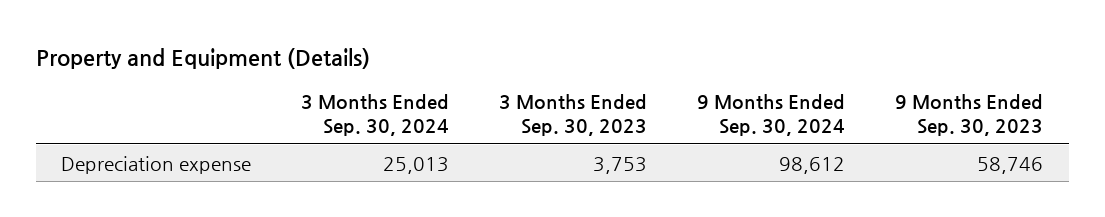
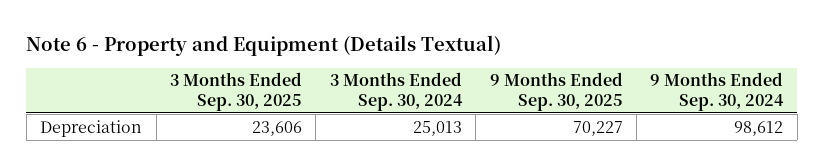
- Property and Equipment (Details)
+ Note 6 - Property and Equipment (Details Textual)
- | 3 Months Ended Sep. 30, 2024 | 3 Months Ended Sep. 30, 2023 | 9 Months Ended Sep. 30, 2024 | 9 Months Ended Sep. 30, 2023
+ | 3 Months Ended Sep. 30, 2025 | 3 Months Ended Sep. 30, 2024 | 9 Months Ended Sep. 30, 2025 | 9 Months Ended Sep. 30, 2024
- Depreciation expense | 25,013 | 3,753 | 98,612 | 58,746
+ Depreciation | 23,606 | 25,013 | 70,227 | 98,612

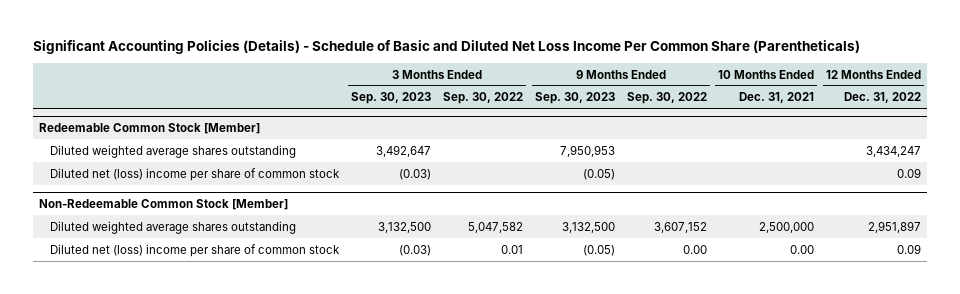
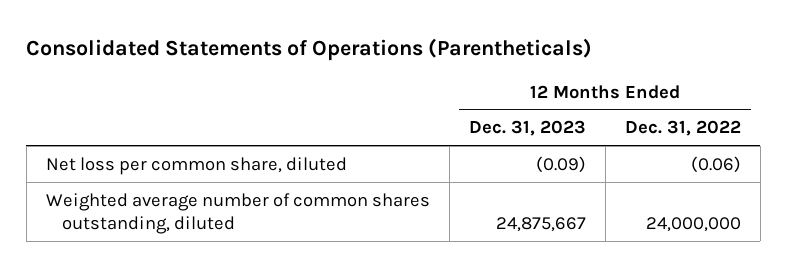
- Significant Accounting Policies (Details) - Schedule of Basic and Diluted Net Loss Income Per Common Share (Parentheticals)
+ Consolidated Statements of Operations (Parentheticals)
- | 3 Months Ended Sep. 30, 2023 | 3 Months Ended Sep. 30, 2022 | 9 Months Ended Sep. 30, 2023 | 9 Months Ended Sep. 30, 2022 | 10 Months Ended Dec. 31, 2021 | 12 Months Ended Dec. 31, 2022
+ | 12 Months Ended Dec. 31, 2023 | 12 Months Ended Dec. 31, 2022
- Redeemable Common Stock [Member]
- Diluted weighted average shares outstanding | 3,492,647 | | 7,950,953 | | | 3,434,247
- Diluted net (loss) income per share of common stock | (0.03) | | (0.05) | | | 0.09
- Non-Redeemable Common Stock [Member]
- Diluted weighted average shares outstanding | 3,132,500 | 5,047,582 | 3,132,500 | 3,607,152 | 2,500,000 | 2,951,897
- Diluted net (loss) income per share of common stock | (0.03) | 0.01 | (0.05) | 0.00 | 0.00 | 0.09
+ Net loss per common share, diluted | (0.09) | (0.06)
+ Weighted average number of common shares outstanding, diluted | 24,875,667 | 24,000,000

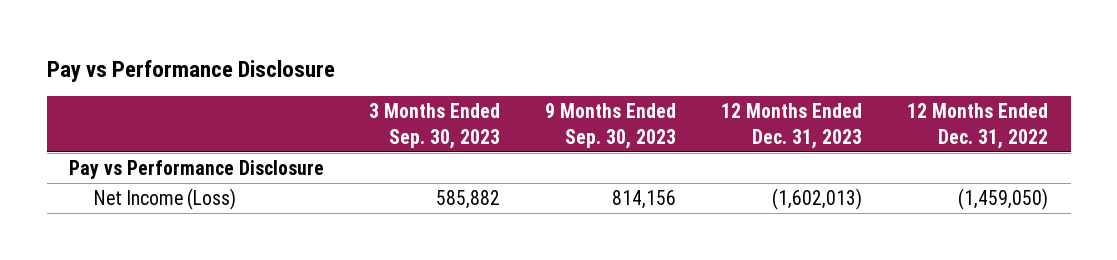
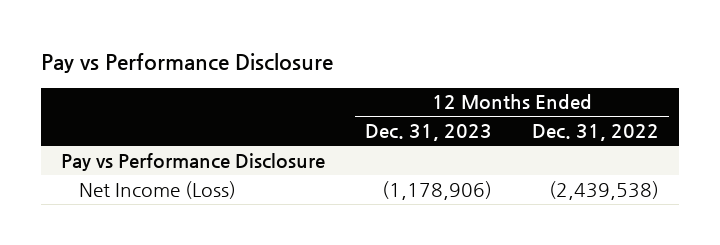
- | 3 Months Ended Sep. 30, 2023 | 9 Months Ended Sep. 30, 2023 | 12 Months Ended Dec. 31, 2023 | 12 Months Ended Dec. 31, 2022
+ | 12 Months Ended Dec. 31, 2023 | 12 Months Ended Dec. 31, 2022
- Net Income (Loss) | 585,882 | 814,156 | (1,602,013) | (1,459,050)
+ Net Income (Loss) | (1,178,906) | (2,439,538)

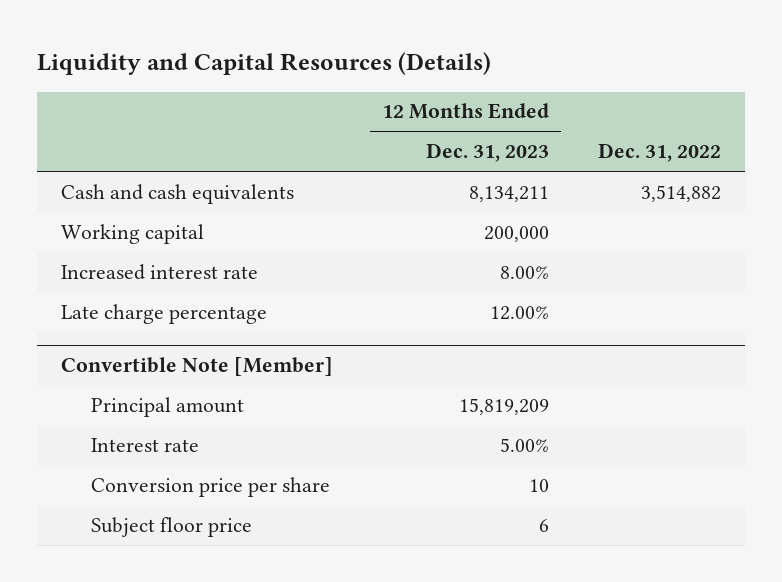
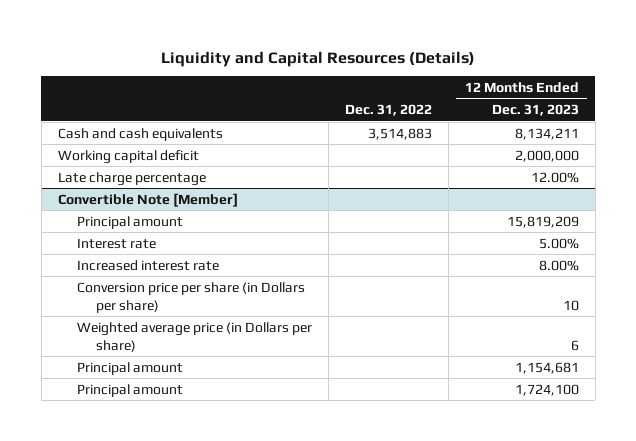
- | 12 Months Ended Dec. 31, 2023 | Dec. 31, 2022
+ | Dec. 31, 2022 | 12 Months Ended Dec. 31, 2023
- Cash and cash equivalents | 8,134,211 | 3,514,882
- Working capital | 200,000 |
- Increased interest rate | 8.00% |
+ Cash and cash equivalents | 3,514,883 | 8,134,211
+ Working capital deficit | | 2,000,000
@ Convertible Note [Member]
- Conversion price per share | 10 |
- Subject floor price | 6 |
+ Increased interest rate | | 8.00%
+ Conversion price per share (in Dollars per share) | | 10
+ Weighted average price (in Dollars per share) | | 6
+ Principal amount | | 1,154,681
+ Principal amount | | 1,724,100

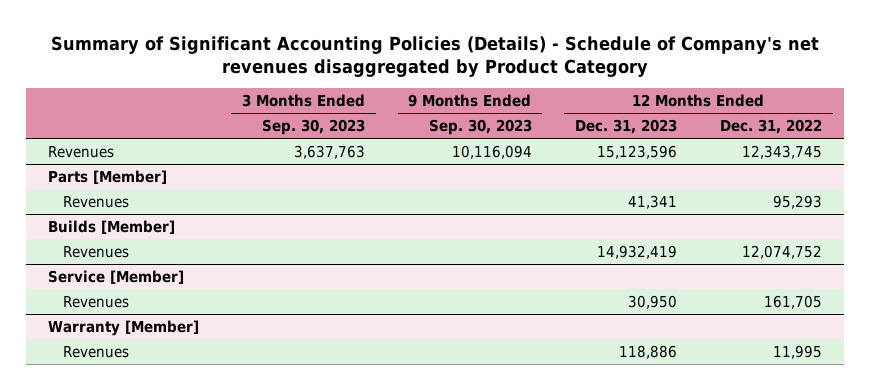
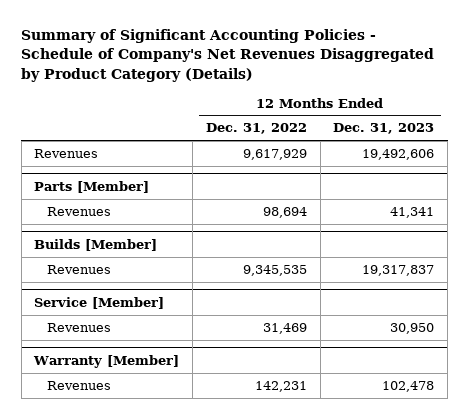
- Summary of Significant Accounting Policies (Details) - Schedule of Company's net revenues disaggregated by Product Category
+ Summary of Significant Accounting Policies - Schedule of Company's Net Revenues Disaggregated by Product Category (Details)
- | 3 Months Ended Sep. 30, 2023 | 9 Months Ended Sep. 30, 2023 | 12 Months Ended Dec. 31, 2023 | 12 Months Ended Dec. 31, 2022
+ | 12 Months Ended Dec. 31, 2022 | 12 Months Ended Dec. 31, 2023
- Revenues | 3,637,763 | 10,116,094 | 15,123,596 | 12,343,745
+ Revenues | 9,617,929 | 19,492,606
@ Parts [Member]
- Revenues | | | 41,341 | 95,293
+ Revenues | 98,694 | 41,341
@ Builds [Member]
- Revenues | | | 14,932,419 | 12,074,752
+ Revenues | 9,345,535 | 19,317,837
@ Service [Member]
- Revenues | | | 30,950 | 161,705
+ Revenues | 31,469 | 30,950
@ Warranty [Member]
- Revenues | | | 118,886 | 11,995
+ Revenues | 142,231 | 102,478

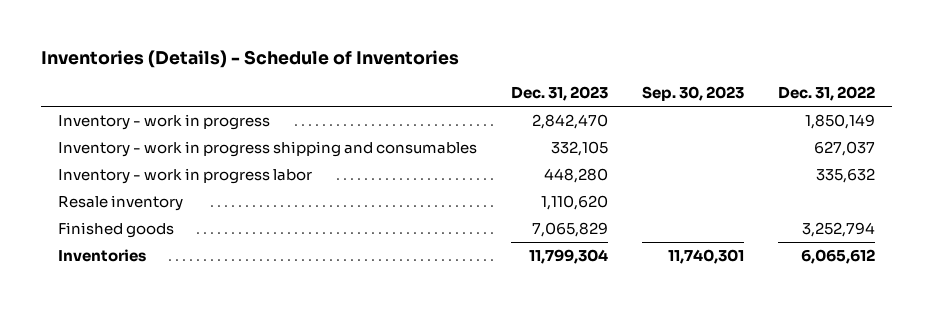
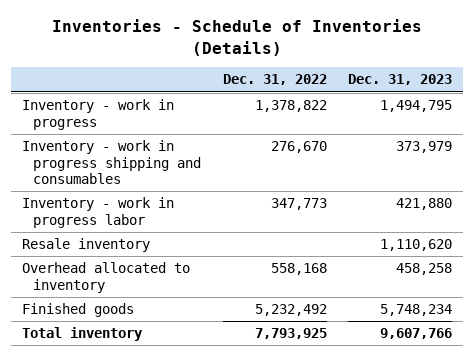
- Inventories (Details) - Schedule of Inventories
+ Inventories - Schedule of Inventories (Details)
- | Dec. 31, 2023 | Sep. 30, 2023 | Dec. 31, 2022
+ | Dec. 31, 2022 | Dec. 31, 2023
- Inventory - work in progress | 2,842,470 | | 1,850,149
- Inventory - work in progress shipping and consumables | 332,105 | | 627,037
- Inventory - work in progress labor | 448,280 | | 335,632
+ Inventory - work in progress | 1,378,822 | 1,494,795
+ Inventory - work in progress shipping and consumables | 276,670 | 373,979
+ Inventory - work in progress labor | 347,773 | 421,880
- Finished goods | 7,065,829 | | 3,252,794
- Inventories | 11,799,304 | 11,740,301 | 6,065,612
+ Overhead allocated to inventory | 558,168 | 458,258
+ Finished goods | 5,232,492 | 5,748,234
+ Total inventory | 7,793,925 | 9,607,766

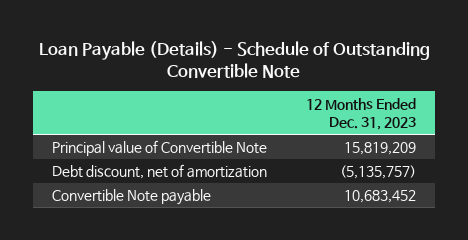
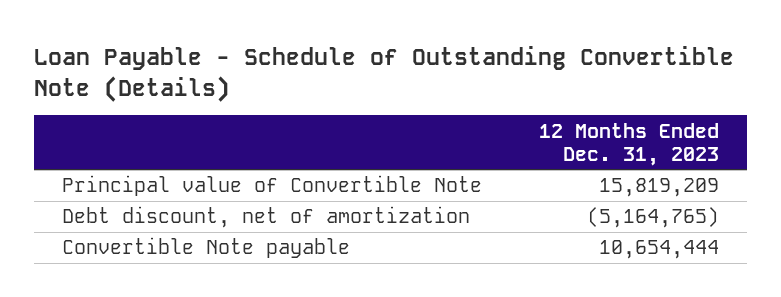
- Loan Payable (Details) - Schedule of Outstanding Convertible Note
+ Loan Payable - Schedule of Outstanding Convertible Note (Details)
- Debt discount, net of amortization | (5,135,757)
- Convertible Note payable | 10,683,452
+ Debt discount, net of amortization | (5,164,765)
+ Convertible Note payable | 10,654,444

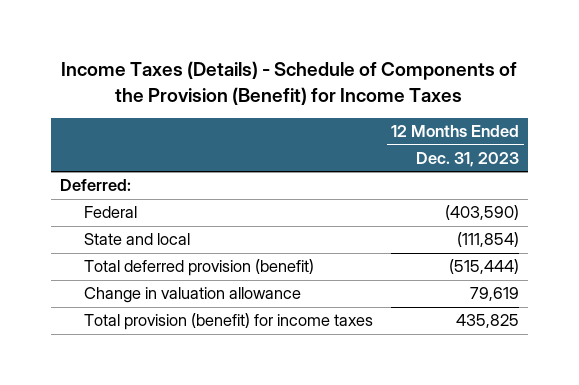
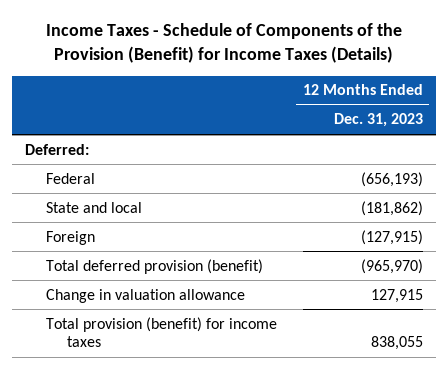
- Income Taxes (Details) - Schedule of Components of the Provision (Benefit) for Income Taxes
+ Income Taxes - Schedule of Components of the Provision (Benefit) for Income Taxes (Details)
- Federal | (403,590)
- State and local | (111,854)
- Total deferred provision (benefit) | (515,444)
- Change in valuation allowance | 79,619
- Total provision (benefit) for income taxes | 435,825
+ Federal | (656,193)
+ State and local | (181,862)
+ Foreign | (127,915)
+ Total deferred provision (benefit) | (965,970)
+ Change in valuation allowance | 127,915
+ Total provision (benefit) for income taxes | 838,055

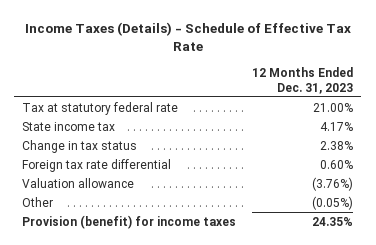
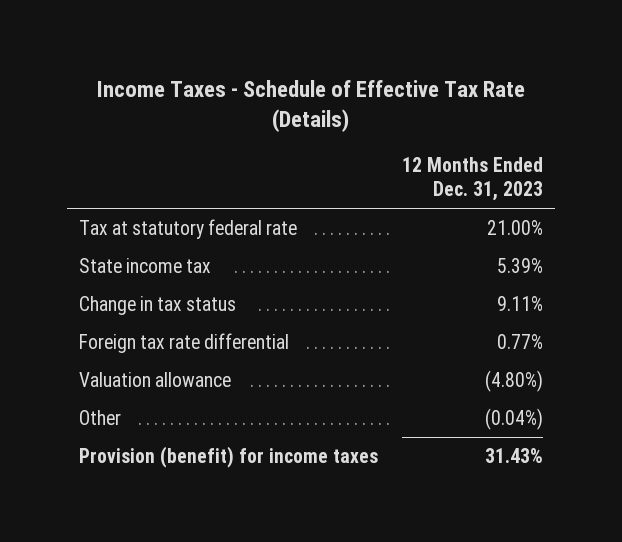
- Income Taxes (Details) - Schedule of Effective Tax Rate
+ Income Taxes - Schedule of Effective Tax Rate (Details)
- State income tax | 4.17%
- Change in tax status | 2.38%
- Foreign tax rate differential | 0.60%
- Valuation allowance | (3.76%)
- Other | (0.05%)
- Provision (benefit) for income taxes | 24.35%
+ State income tax | 5.39%
+ Change in tax status | 9.11%
+ Foreign tax rate differential | 0.77%
+ Valuation allowance | (4.80%)
+ Other | (0.04%)
+ Provision (benefit) for income taxes | 31.43%

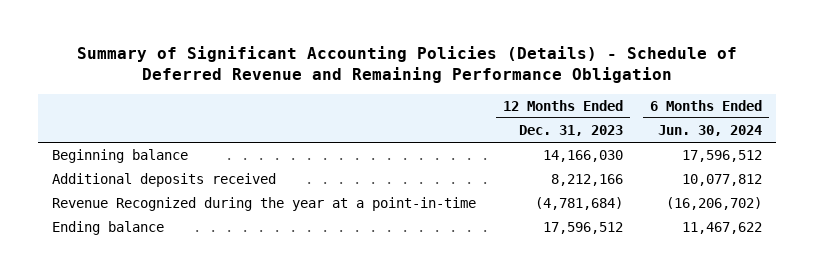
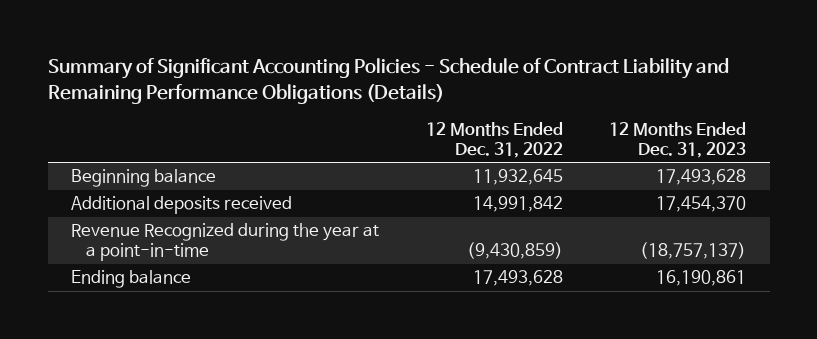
- Summary of Significant Accounting Policies (Details) - Schedule of Deferred Revenue and Remaining Performance Obligation
+ Summary of Significant Accounting Policies - Schedule of Contract Liability and Remaining Performance Obligations (Details)
- | 12 Months Ended Dec. 31, 2023 | 6 Months Ended Jun. 30, 2024
+ | 12 Months Ended Dec. 31, 2022 | 12 Months Ended Dec. 31, 2023
- Beginning balance | 14,166,030 | 17,596,512
- Additional deposits received | 8,212,166 | 10,077,812
- Revenue Recognized during the year at a point-in-time | (4,781,684) | (16,206,702)
- Ending balance | 17,596,512 | 11,467,622
+ Beginning balance | 11,932,645 | 17,493,628
+ Additional deposits received | 14,991,842 | 17,454,370
+ Revenue Recognized during the year at a point-in-time | (9,430,859) | (18,757,137)
+ Ending balance | 17,493,628 | 16,190,861

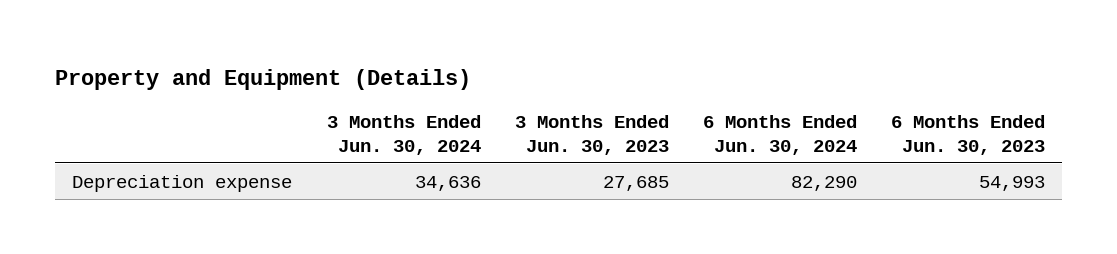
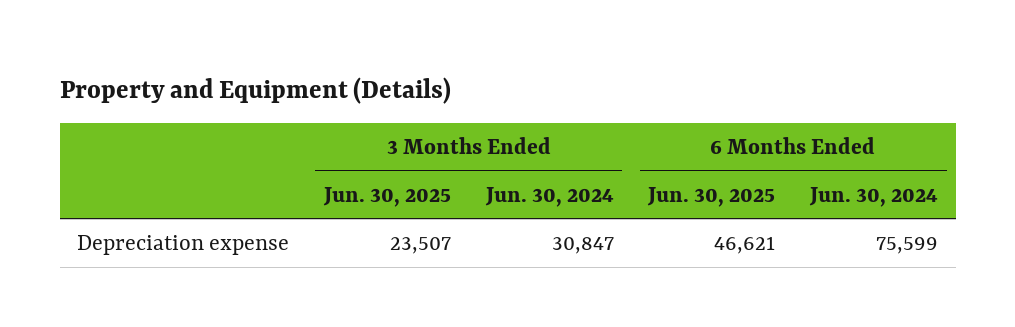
- | 3 Months Ended Jun. 30, 2024 | 3 Months Ended Jun. 30, 2023 | 6 Months Ended Jun. 30, 2024 | 6 Months Ended Jun. 30, 2023
+ | 3 Months Ended Jun. 30, 2025 | 3 Months Ended Jun. 30, 2024 | 6 Months Ended Jun. 30, 2025 | 6 Months Ended Jun. 30, 2024
- Depreciation expense | 34,636 | 27,685 | 82,290 | 54,993
+ Depreciation expense | 23,507 | 30,847 | 46,621 | 75,599

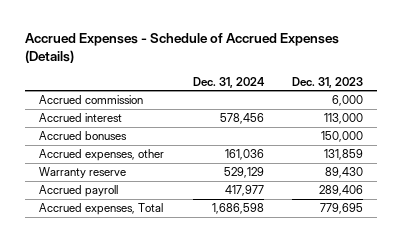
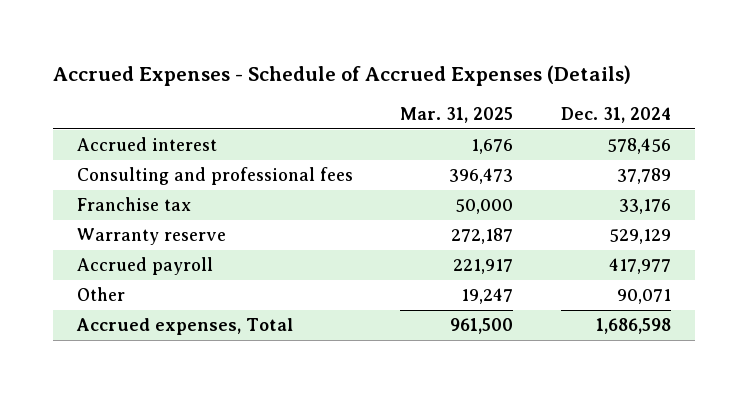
- | Dec. 31, 2024 | Dec. 31, 2023
+ | Mar. 31, 2025 | Dec. 31, 2024
- Accrued commission | | 6,000
- Accrued bonuses | | 150,000
- Accrued expenses, other | 161,036 | 131,859
+ Consulting and professional fees | 396,473 | 37,789
+ Franchise tax | 50,000 | 33,176
+ Other | 19,247 | 90,071

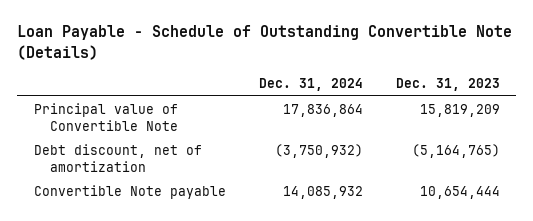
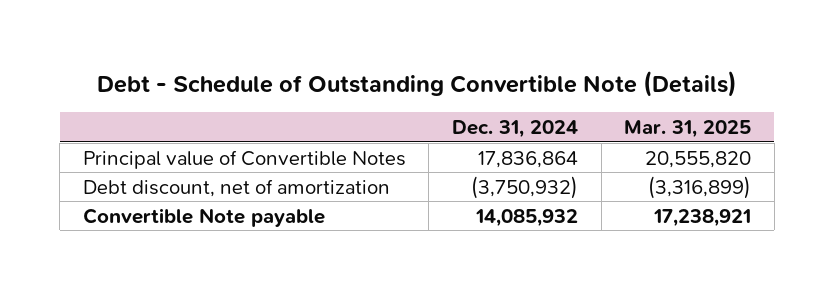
- Loan Payable - Schedule of Outstanding Convertible Note (Details)
+ Debt - Schedule of Outstanding Convertible Note (Details)
- | Dec. 31, 2024 | Dec. 31, 2023
+ | Dec. 31, 2024 | Mar. 31, 2025
- Principal value of Convertible Note | 17,836,864 | 15,819,209
+ Principal value of Convertible Notes | 17,836,864 | 20,555,820

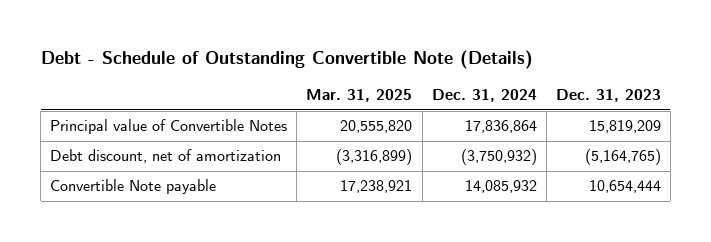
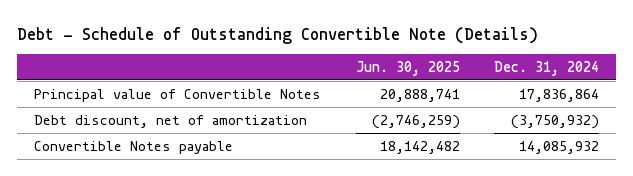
- | Mar. 31, 2025 | Dec. 31, 2024 | Dec. 31, 2023
+ | Jun. 30, 2025 | Dec. 31, 2024
- Convertible Note payable | 17,238,921 | 14,085,932 | 10,654,444
+ Convertible Notes payable | 18,142,482 | 14,085,932

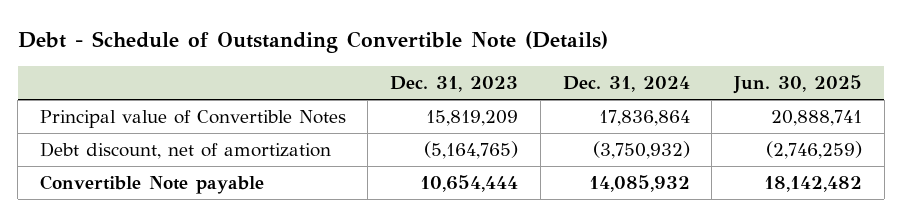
- | Jun. 30, 2025 | Dec. 31, 2024
+ | Dec. 31, 2023 | Dec. 31, 2024 | Jun. 30, 2025
- Convertible Notes payable | 18,142,482 | 14,085,932
+ Convertible Note payable | 10,654,444 | 14,085,932 | 18,142,482

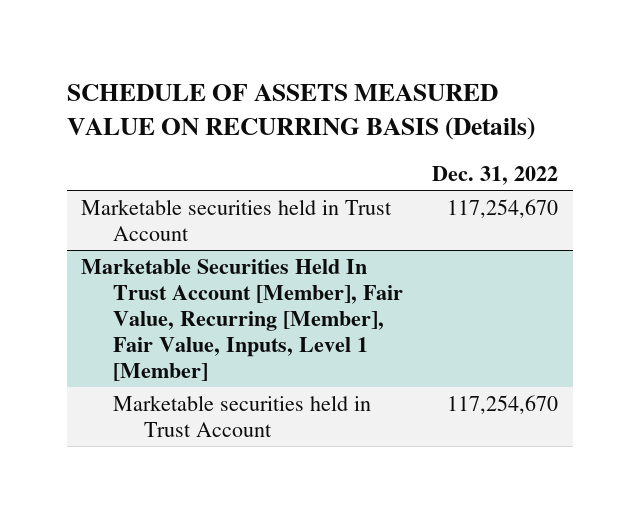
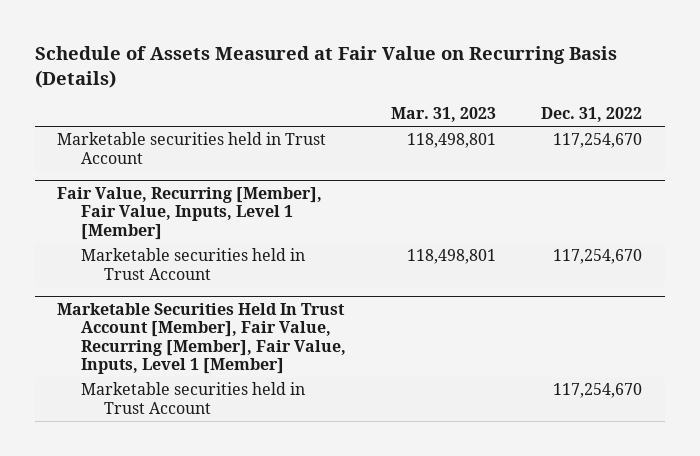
- SCHEDULE OF ASSETS MEASURED VALUE ON RECURRING BASIS (Details)
+ Schedule of Assets Measured at Fair Value on Recurring Basis (Details)
- | Dec. 31, 2022
+ | Mar. 31, 2023 | Dec. 31, 2022
+ Fair Value, Recurring [Member], Fair Value, Inputs, Level 1 [Member]
+ Marketable securities held in Trust Account | 118,498,801 | 117,254,670

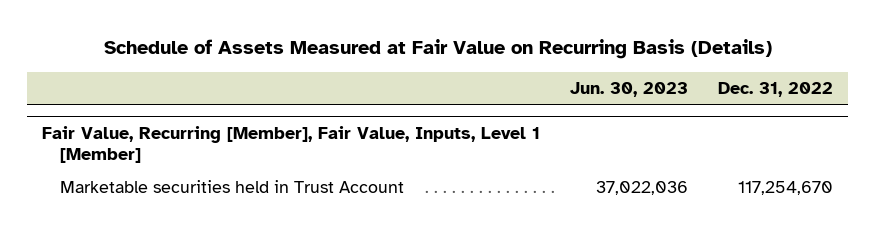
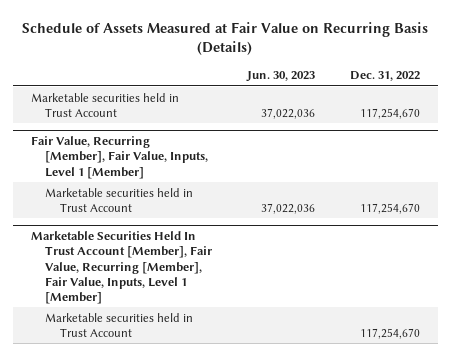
+ Marketable securities held in Trust Account | 37,022,036 | 117,254,670
+ Marketable Securities Held In Trust Account [Member], Fair Value, Recurring [Member], Fair Value, Inputs, Level 1 [Member]
+ Marketable securities held in Trust Account | | 117,254,670

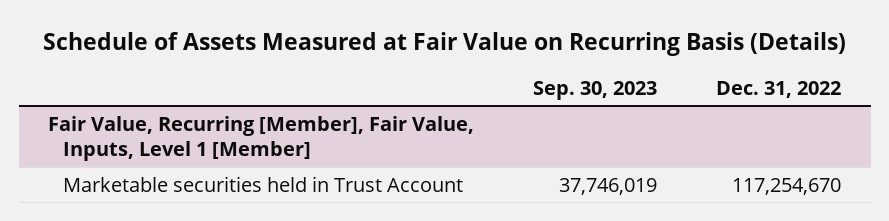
- | Jun. 30, 2023 | Dec. 31, 2022
+ | Sep. 30, 2023 | Dec. 31, 2022
- Marketable securities held in Trust Account | 37,022,036 | 117,254,670
- Marketable Securities Held In Trust Account [Member], Fair Value, Recurring [Member], Fair Value, Inputs, Level 1 [Member]
- Marketable securities held in Trust Account | | 117,254,670

